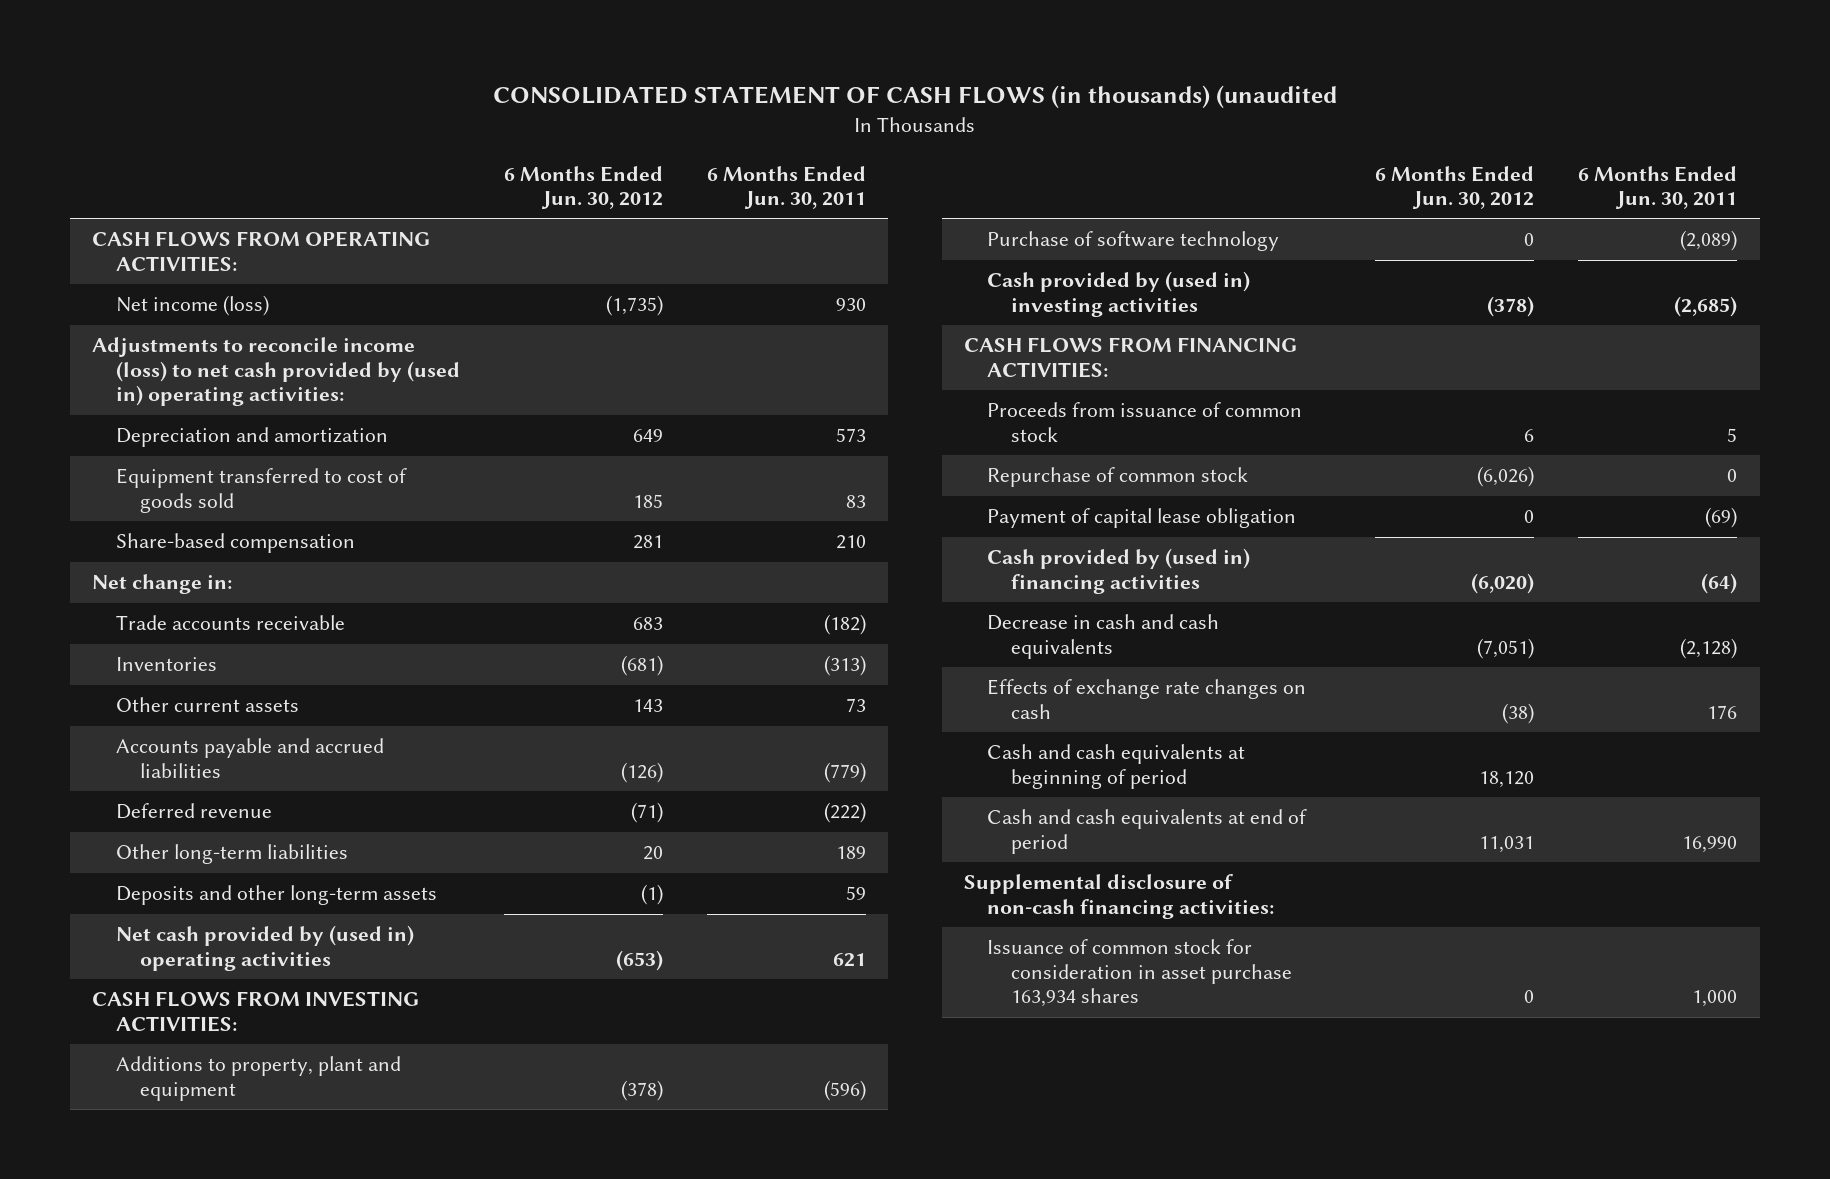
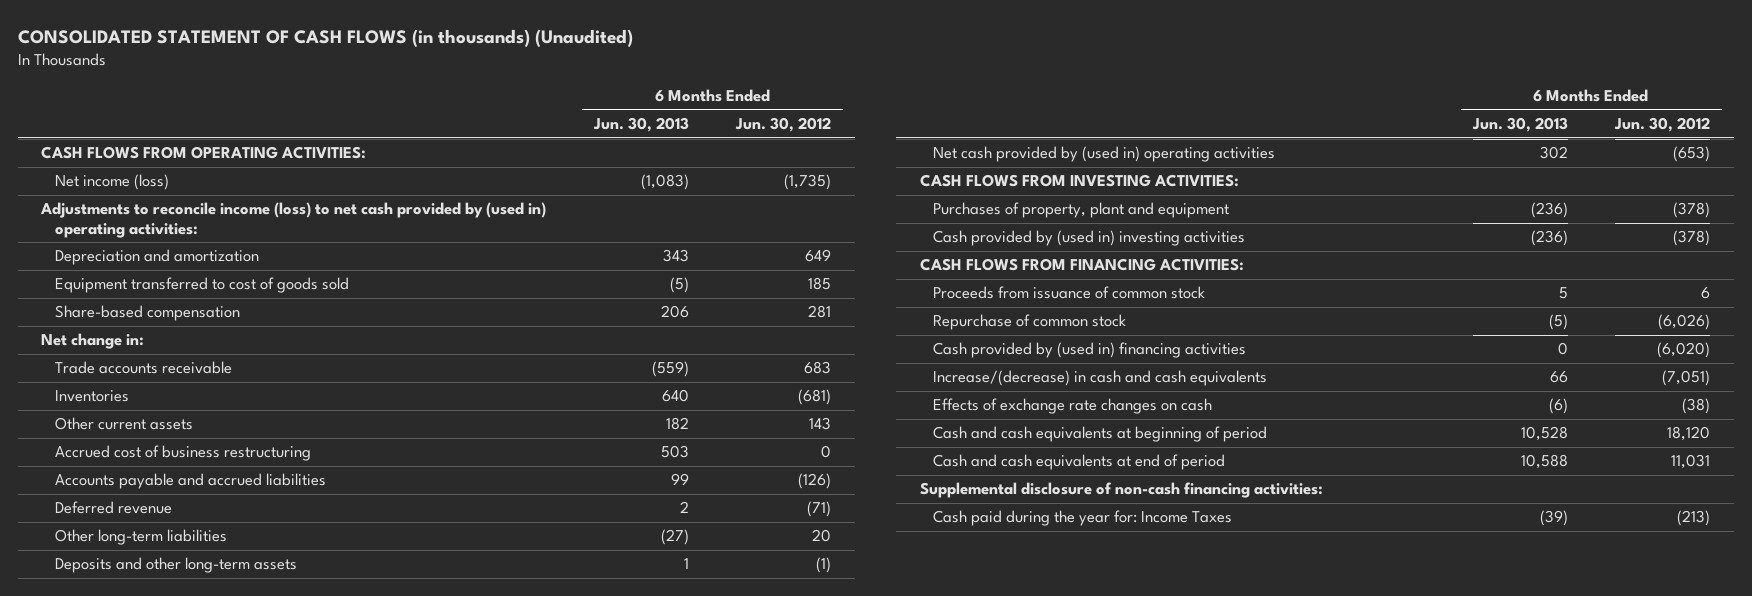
- CONSOLIDATED STATEMENT OF CASH FLOWS (in thousands) (unaudited
+ CONSOLIDATED STATEMENT OF CASH FLOWS (in thousands) (Unaudited)
- | 6 Months Ended Jun. 30, 2012 | 6 Months Ended Jun. 30, 2011
+ | 6 Months Ended Jun. 30, 2013 | 6 Months Ended Jun. 30, 2012
+ Accrued cost of business restructuring | 503 | 0
- Additions to property, plant and equipment | (378) | (596)
- Purchase of software technology | 0 | (2,089)
+ Purchases of property, plant and equipment | (236) | (378)
- Payment of capital lease obligation | 0 | (69)
- Decrease in cash and cash equivalents | (7,051) | (2,128)
+ Increase/(decrease) in cash and cash equivalents | 66 | (7,051)
- Issuance of common stock for consideration in asset purchase 163,934 shares | 0 | 1,000
+ Cash paid during the year for: Income Taxes | (39) | (213)

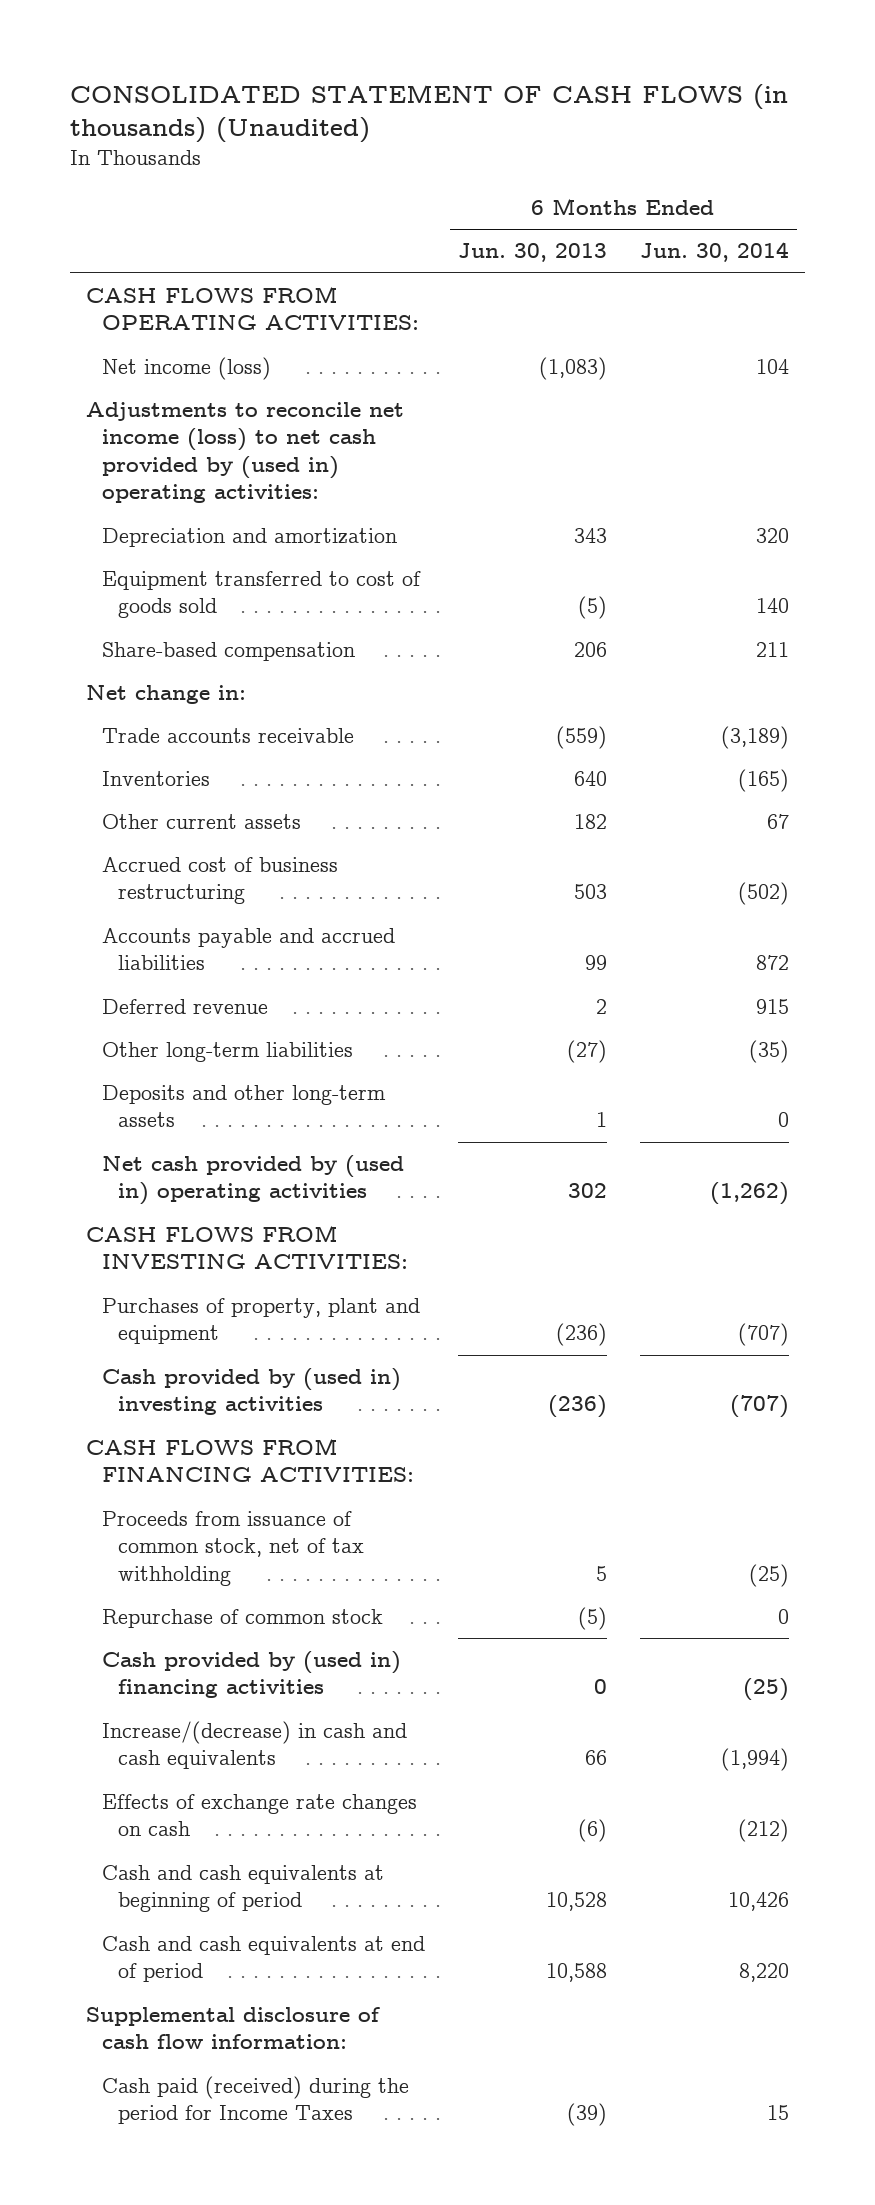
- | 6 Months Ended Jun. 30, 2013 | 6 Months Ended Jun. 30, 2012
+ | 6 Months Ended Jun. 30, 2013 | 6 Months Ended Jun. 30, 2014
- Adjustments to reconcile income (loss) to net cash provided by (used in) operating activities:
+ Adjustments to reconcile net income (loss) to net cash provided by (used in) operating activities:
- Proceeds from issuance of common stock | 5 | 6
+ Proceeds from issuance of common stock, net of tax withholding | 5 | (25)
- Supplemental disclosure of non-cash financing activities:
- Cash paid during the year for: Income Taxes | (39) | (213)
+ Supplemental disclosure of cash flow information:
+ Cash paid (received) during the period for Income Taxes | (39) | 15

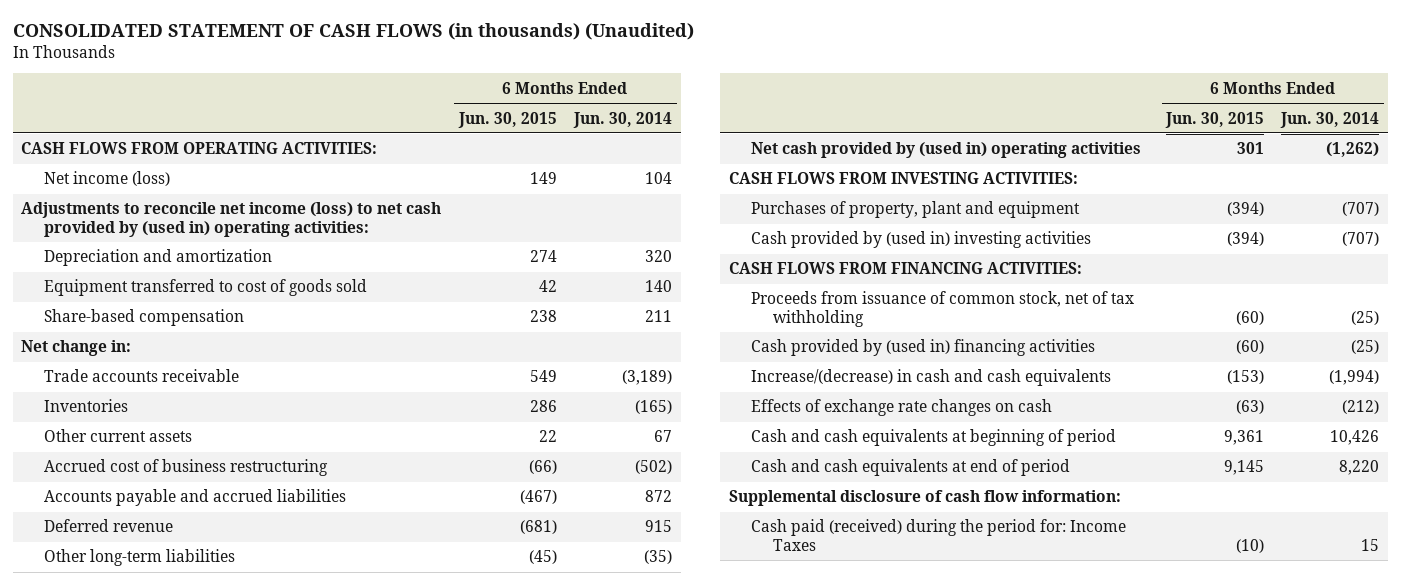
- | 6 Months Ended Jun. 30, 2013 | 6 Months Ended Jun. 30, 2014
+ | 6 Months Ended Jun. 30, 2015 | 6 Months Ended Jun. 30, 2014
- Deposits and other long-term assets | 1 | 0
- Repurchase of common stock | (5) | 0
- Cash paid (received) during the period for Income Taxes | (39) | 15
+ Cash paid (received) during the period for: Income Taxes | (10) | 15

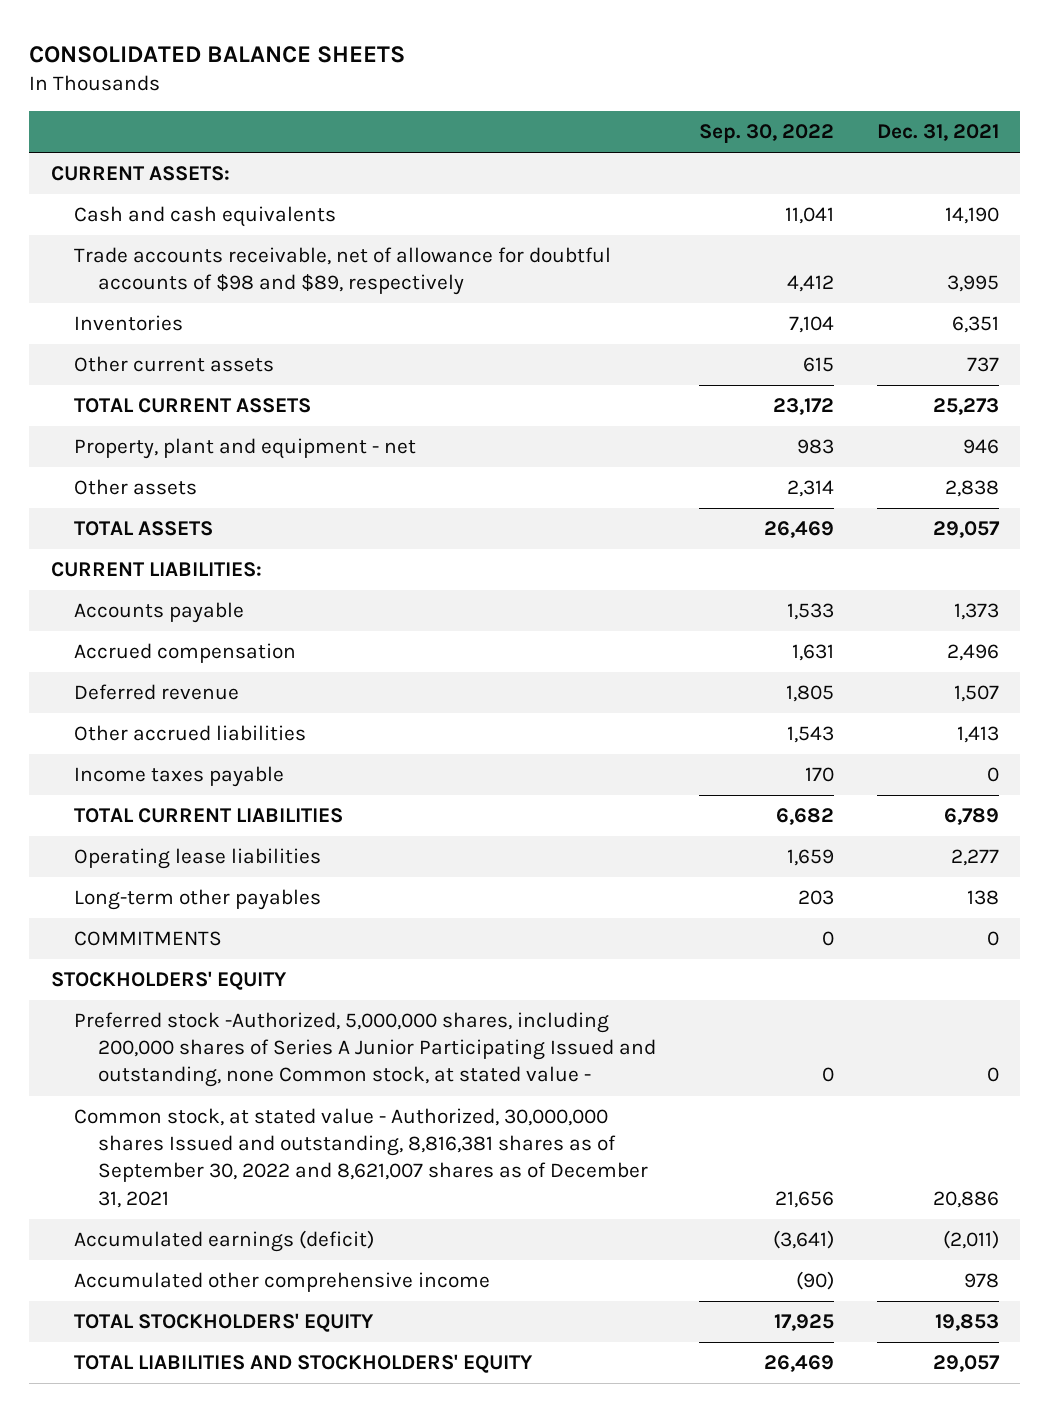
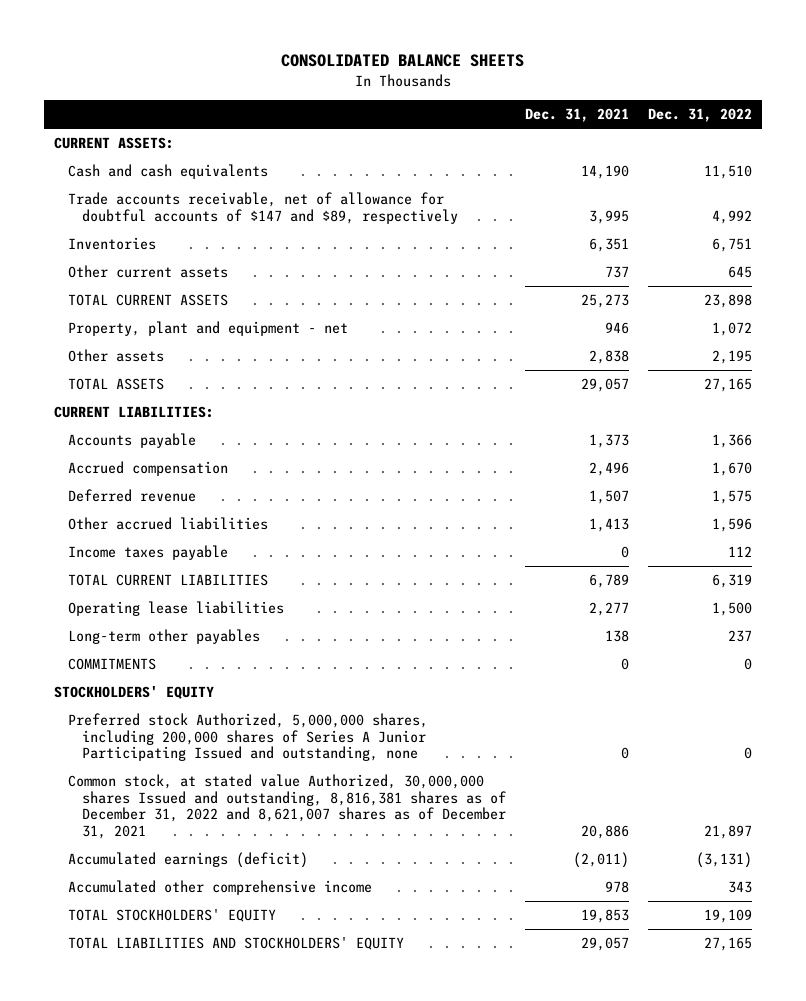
- | Sep. 30, 2022 | Dec. 31, 2021
+ | Dec. 31, 2021 | Dec. 31, 2022
- Trade accounts receivable, net of allowance for doubtful accounts of $98 and $89, respectively | 4,412 | 3,995
+ Trade accounts receivable, net of allowance for doubtful accounts of $147 and $89, respectively | 3,995 | 4,992
- Preferred stock -Authorized, 5,000,000 shares, including 200,000 shares of Series A Junior Participating Issued and outstanding, none Common stock, at stated value - | 0 | 0
- Common stock, at stated value - Authorized, 30,000,000 shares Issued and outstanding, 8,816,381 shares as of September 30, 2022 and 8,621,007 shares as of December 31, 2021 | 21,656 | 20,886
+ Preferred stock Authorized, 5,000,000 shares, including 200,000 shares of Series A Junior Participating Issued and outstanding, none | 0 | 0
+ Common stock, at stated value Authorized, 30,000,000 shares Issued and outstanding, 8,816,381 shares as of December 31, 2022 and 8,621,007 shares as of December 31, 2021 | 20,886 | 21,897

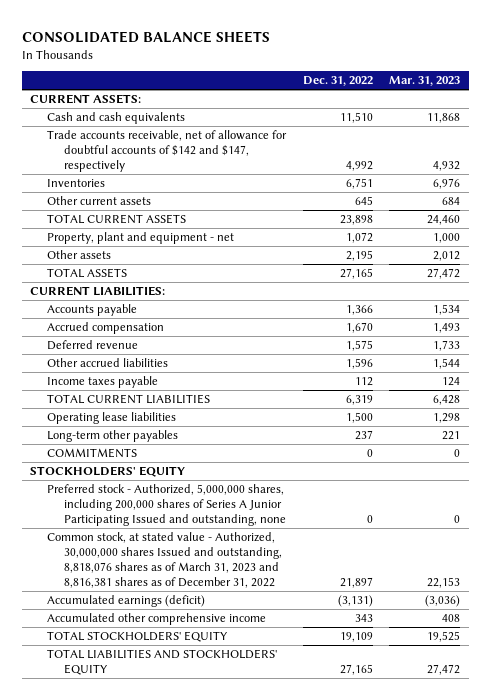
- | Dec. 31, 2021 | Dec. 31, 2022
+ | Dec. 31, 2022 | Mar. 31, 2023
- Trade accounts receivable, net of allowance for doubtful accounts of $147 and $89, respectively | 3,995 | 4,992
+ Trade accounts receivable, net of allowance for doubtful accounts of $142 and $147, respectively | 4,992 | 4,932
- Preferred stock Authorized, 5,000,000 shares, including 200,000 shares of Series A Junior Participating Issued and outstanding, none | 0 | 0
- Common stock, at stated value Authorized, 30,000,000 shares Issued and outstanding, 8,816,381 shares as of December 31, 2022 and 8,621,007 shares as of December 31, 2021 | 20,886 | 21,897
+ Preferred stock - Authorized, 5,000,000 shares, including 200,000 shares of Series A Junior Participating Issued and outstanding, none | 0 | 0
+ Common stock, at stated value - Authorized, 30,000,000 shares Issued and outstanding, 8,818,076 shares as of March 31, 2023 and 8,816,381 shares as of December 31, 2022 | 21,897 | 22,153

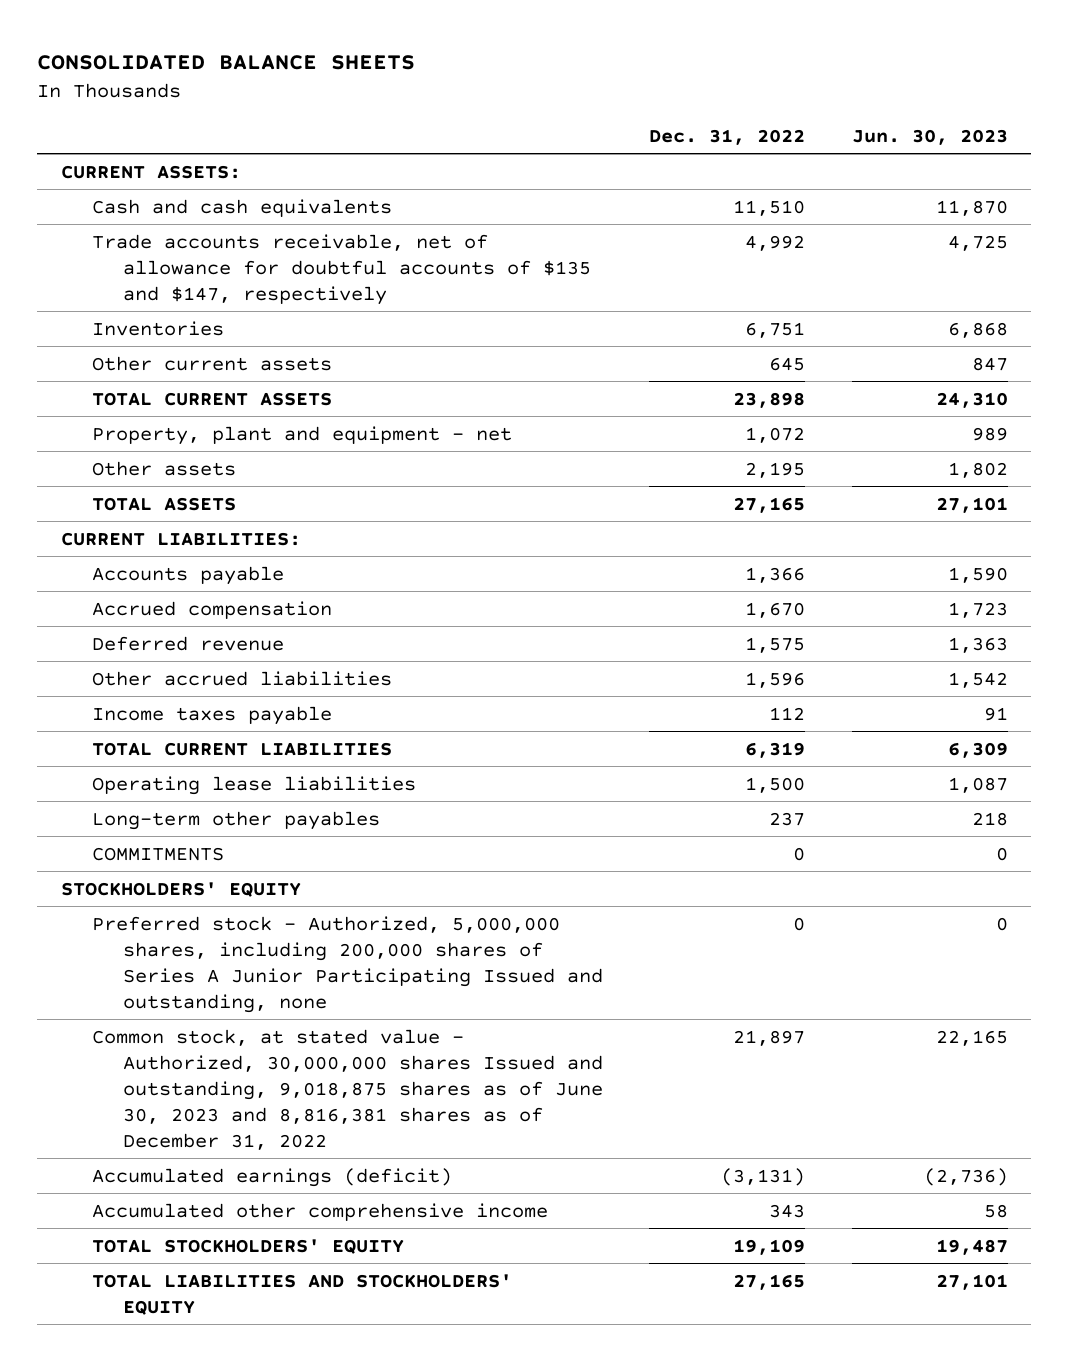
- | Dec. 31, 2022 | Mar. 31, 2023
+ | Dec. 31, 2022 | Jun. 30, 2023
- Trade accounts receivable, net of allowance for doubtful accounts of $142 and $147, respectively | 4,992 | 4,932
+ Trade accounts receivable, net of allowance for doubtful accounts of $135 and $147, respectively | 4,992 | 4,725
- Common stock, at stated value - Authorized, 30,000,000 shares Issued and outstanding, 8,818,076 shares as of March 31, 2023 and 8,816,381 shares as of December 31, 2022 | 21,897 | 22,153
+ Common stock, at stated value - Authorized, 30,000,000 shares Issued and outstanding, 9,018,875 shares as of June 30, 2023 and 8,816,381 shares as of December 31, 2022 | 21,897 | 22,165

